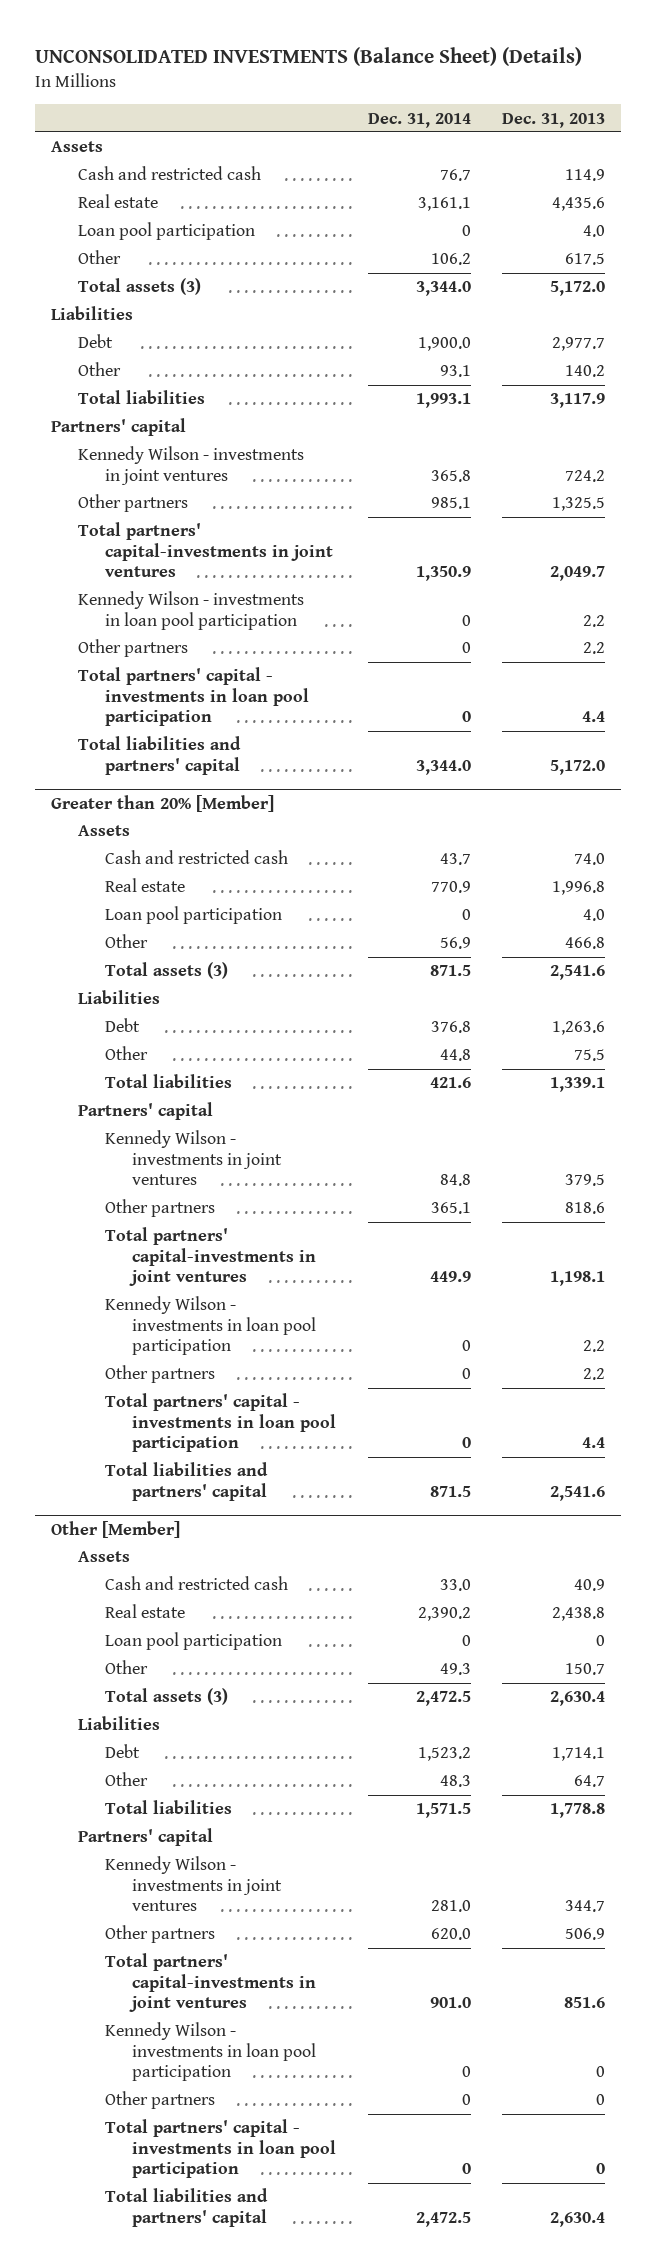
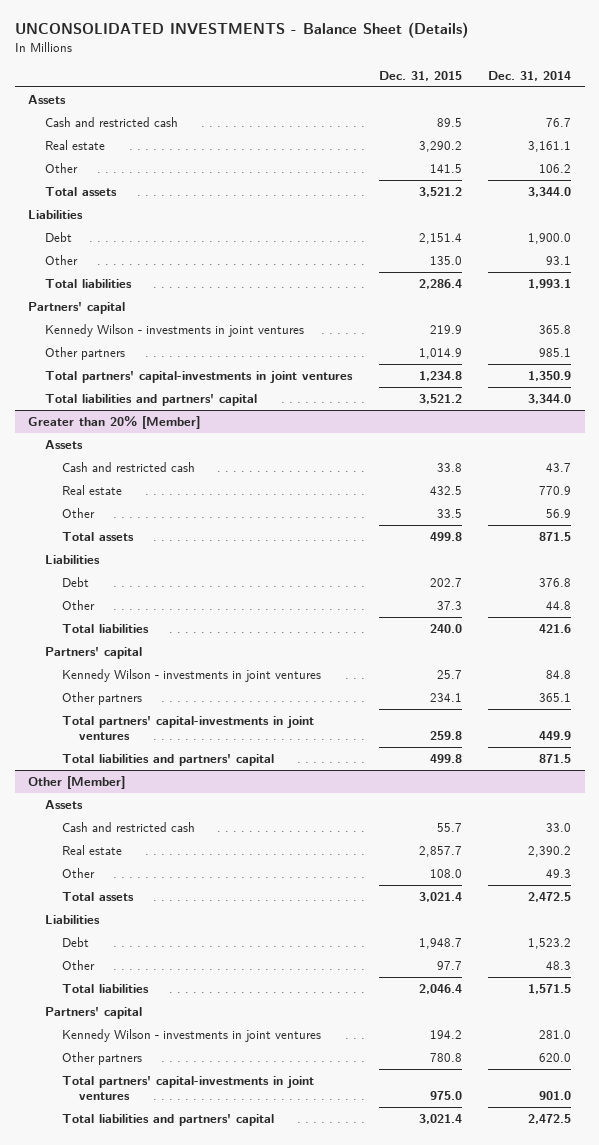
- UNCONSOLIDATED INVESTMENTS (Balance Sheet) (Details)
+ UNCONSOLIDATED INVESTMENTS - Balance Sheet (Details)
- | Dec. 31, 2014 | Dec. 31, 2013
+ | Dec. 31, 2015 | Dec. 31, 2014
- Loan pool participation | 0 | 4.0
- Total assets (3) | 3,344.0 | 5,172.0
+ Total assets | 3,521.2 | 3,344.0
- Kennedy Wilson - investments in loan pool participation | 0 | 2.2
- Other partners | 0 | 2.2
- Total partners' capital - investments in loan pool participation | 0 | 4.4
@ Greater than 20% [Member]
- Loan pool participation | 0 | 4.0
- Total assets (3) | 871.5 | 2,541.6
+ Total assets | 499.8 | 871.5
- Kennedy Wilson - investments in loan pool participation | 0 | 2.2
- Other partners | 0 | 2.2
- Total partners' capital - investments in loan pool participation | 0 | 4.4
@ Other [Member]
- Loan pool participation | 0 | 0
- Total assets (3) | 2,472.5 | 2,630.4
+ Total assets | 3,021.4 | 2,472.5
- Kennedy Wilson - investments in loan pool participation | 0 | 0
- Other partners | 0 | 0
- Total partners' capital - investments in loan pool participation | 0 | 0

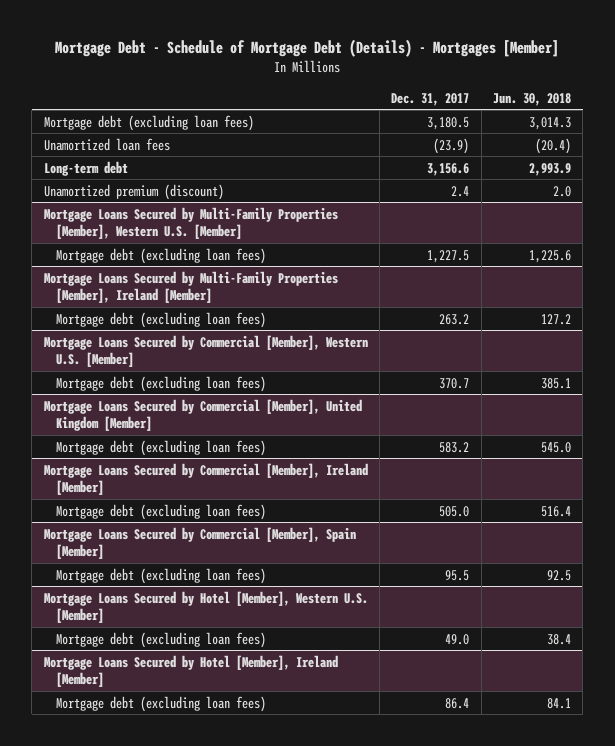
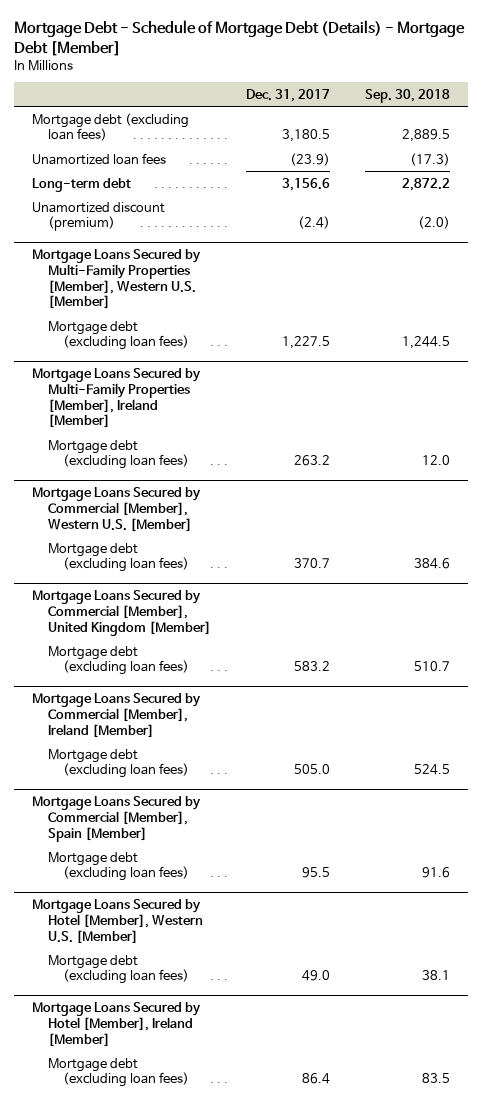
- Mortgage Debt - Schedule of Mortgage Debt (Details) - Mortgages [Member]
+ Mortgage Debt - Schedule of Mortgage Debt (Details) - Mortgage Debt [Member]
- | Dec. 31, 2017 | Jun. 30, 2018
+ | Dec. 31, 2017 | Sep. 30, 2018
- Unamortized premium (discount) | 2.4 | 2.0
+ Unamortized discount (premium) | (2.4) | (2.0)

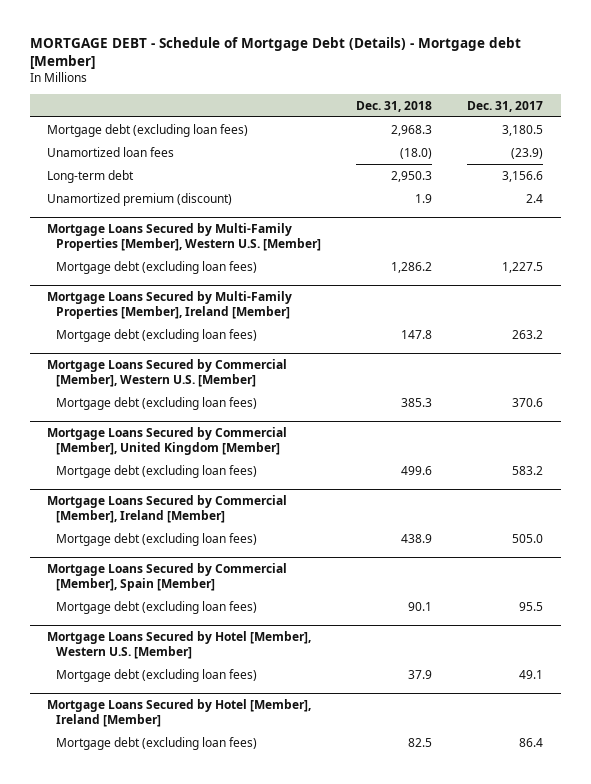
- Mortgage Debt - Schedule of Mortgage Debt (Details) - Mortgage Debt [Member]
+ MORTGAGE DEBT - Schedule of Mortgage Debt (Details) - Mortgage debt [Member]
- | Dec. 31, 2017 | Sep. 30, 2018
+ | Dec. 31, 2018 | Dec. 31, 2017
- Unamortized discount (premium) | (2.4) | (2.0)
+ Unamortized premium (discount) | 1.9 | 2.4
@ Mortgage Loans Secured by Commercial [Member], Western U.S. [Member]
- Mortgage debt (excluding loan fees) | 370.7 | 384.6
+ Mortgage debt (excluding loan fees) | 385.3 | 370.6
@ Mortgage Loans Secured by Hotel [Member], Western U.S. [Member]
- Mortgage debt (excluding loan fees) | 49.0 | 38.1
+ Mortgage debt (excluding loan fees) | 37.9 | 49.1

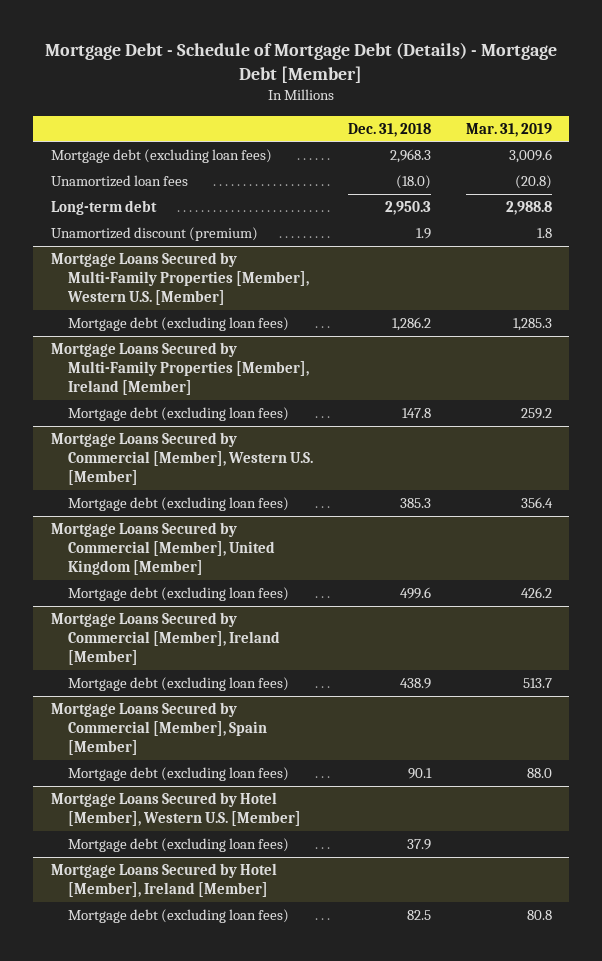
- MORTGAGE DEBT - Schedule of Mortgage Debt (Details) - Mortgage debt [Member]
+ Mortgage Debt - Schedule of Mortgage Debt (Details) - Mortgage Debt [Member]
- | Dec. 31, 2018 | Dec. 31, 2017
+ | Dec. 31, 2018 | Mar. 31, 2019
- Unamortized premium (discount) | 1.9 | 2.4
+ Unamortized discount (premium) | 1.9 | 1.8

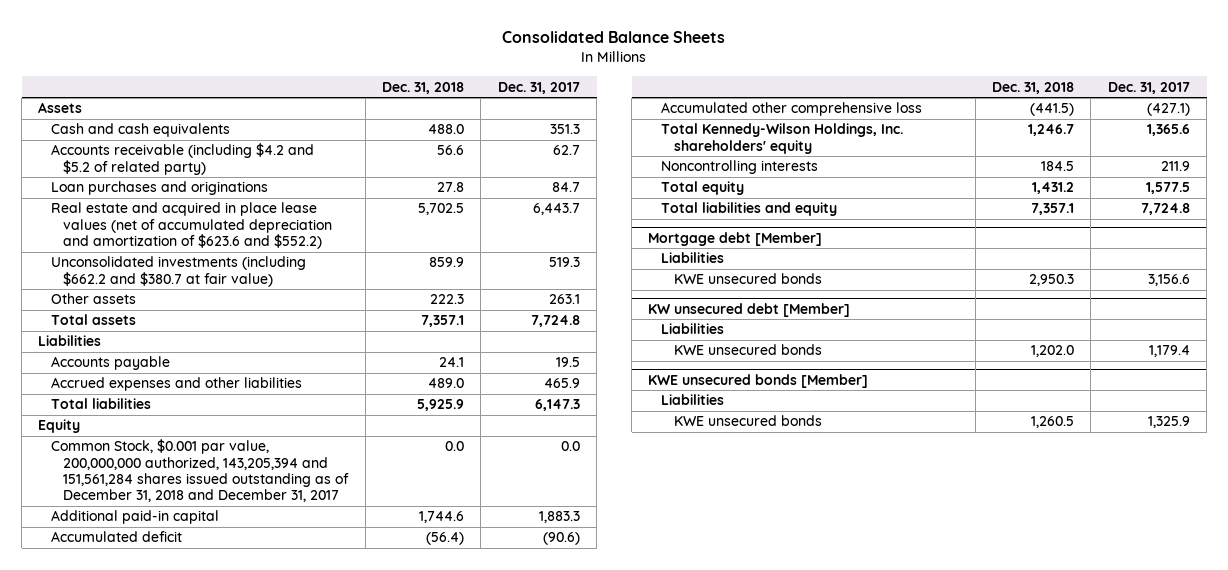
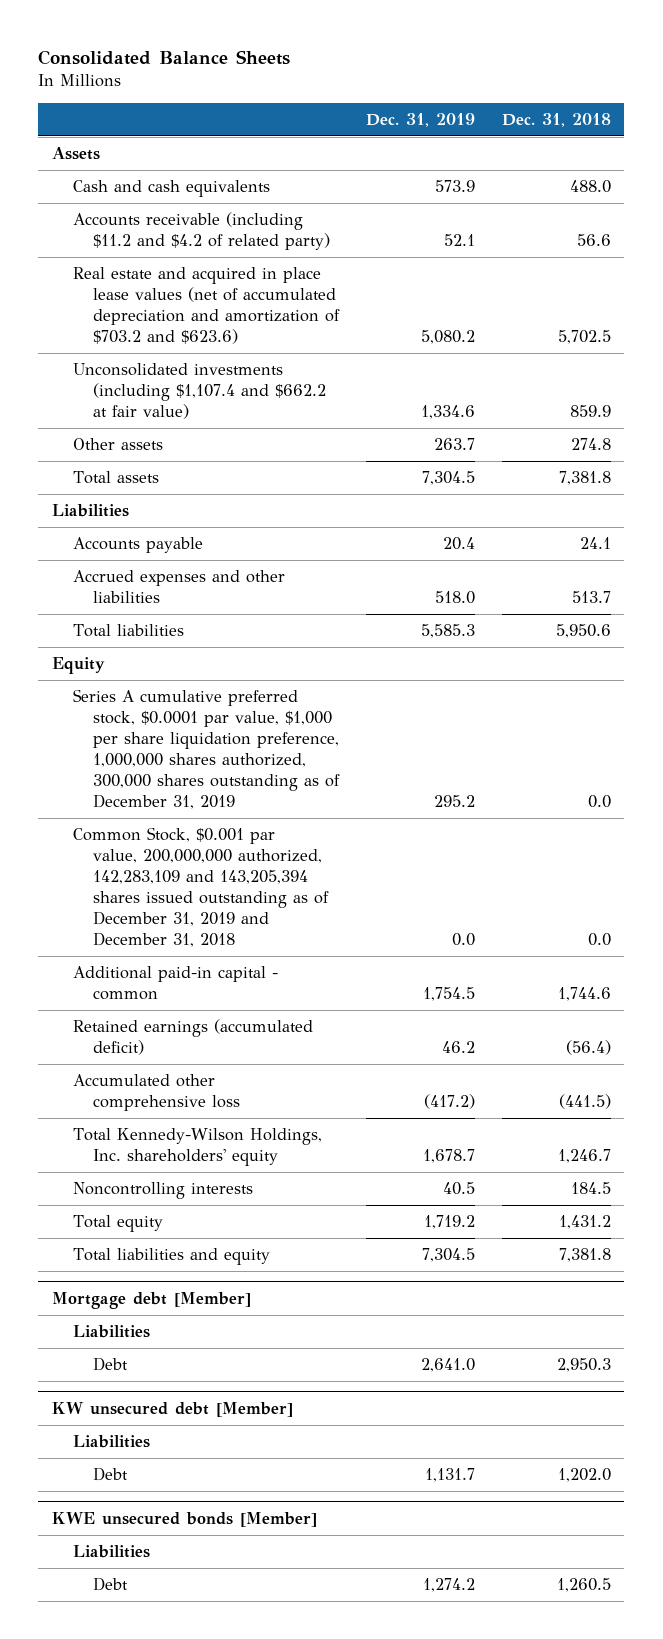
- | Dec. 31, 2018 | Dec. 31, 2017
+ | Dec. 31, 2019 | Dec. 31, 2018
- Accounts receivable (including $4.2 and $5.2 of related party) | 56.6 | 62.7
- Loan purchases and originations | 27.8 | 84.7
- Real estate and acquired in place lease values (net of accumulated depreciation and amortization of $623.6 and $552.2) | 5,702.5 | 6,443.7
- Unconsolidated investments (including $662.2 and $380.7 at fair value) | 859.9 | 519.3
- Other assets | 222.3 | 263.1
- Total assets | 7,357.1 | 7,724.8
+ Accounts receivable (including $11.2 and $4.2 of related party) | 52.1 | 56.6
+ Real estate and acquired in place lease values (net of accumulated depreciation and amortization of $703.2 and $623.6) | 5,080.2 | 5,702.5
+ Unconsolidated investments (including $1,107.4 and $662.2 at fair value) | 1,334.6 | 859.9
+ Other assets | 263.7 | 274.8
+ Total assets | 7,304.5 | 7,381.8
- Accrued expenses and other liabilities | 489.0 | 465.9
- Total liabilities | 5,925.9 | 6,147.3
+ Accrued expenses and other liabilities | 518.0 | 513.7
+ Total liabilities | 5,585.3 | 5,950.6
- Common Stock, $0.001 par value, 200,000,000 authorized, 143,205,394 and 151,561,284 shares issued outstanding as of December 31, 2018 and December 31, 2017 | 0.0 | 0.0
- Additional paid-in capital | 1,744.6 | 1,883.3
- Accumulated deficit | (56.4) | (90.6)
+ Series A cumulative preferred stock, $0.0001 par value, $1,000 per share liquidation preference, 1,000,000 shares authorized, 300,000 shares outstanding as of December 31, 2019 | 295.2 | 0.0
+ Common Stock, $0.001 par value, 200,000,000 authorized, 142,283,109 and 143,205,394 shares issued outstanding as of December 31, 2019 and December 31, 2018 | 0.0 | 0.0
+ Additional paid-in capital - common | 1,754.5 | 1,744.6
+ Retained earnings (accumulated deficit) | 46.2 | (56.4)
- Total liabilities and equity | 7,357.1 | 7,724.8
+ Total liabilities and equity | 7,304.5 | 7,381.8
@ Mortgage debt [Member]
- KWE unsecured bonds | 2,950.3 | 3,156.6
+ Debt | 2,641.0 | 2,950.3
@ KW unsecured debt [Member]
- KWE unsecured bonds | 1,202.0 | 1,179.4
+ Debt | 1,131.7 | 1,202.0
@ KWE unsecured bonds [Member]
- KWE unsecured bonds | 1,260.5 | 1,325.9
+ Debt | 1,274.2 | 1,260.5

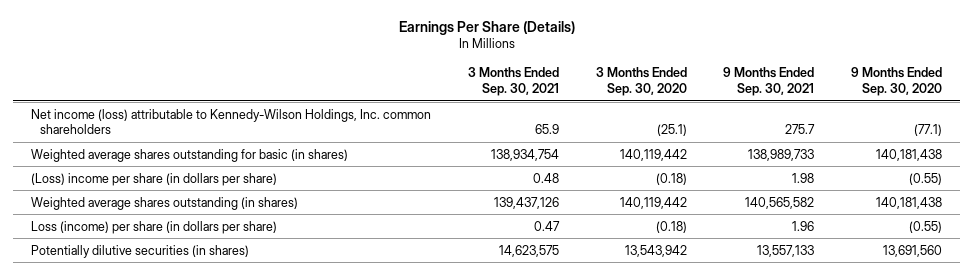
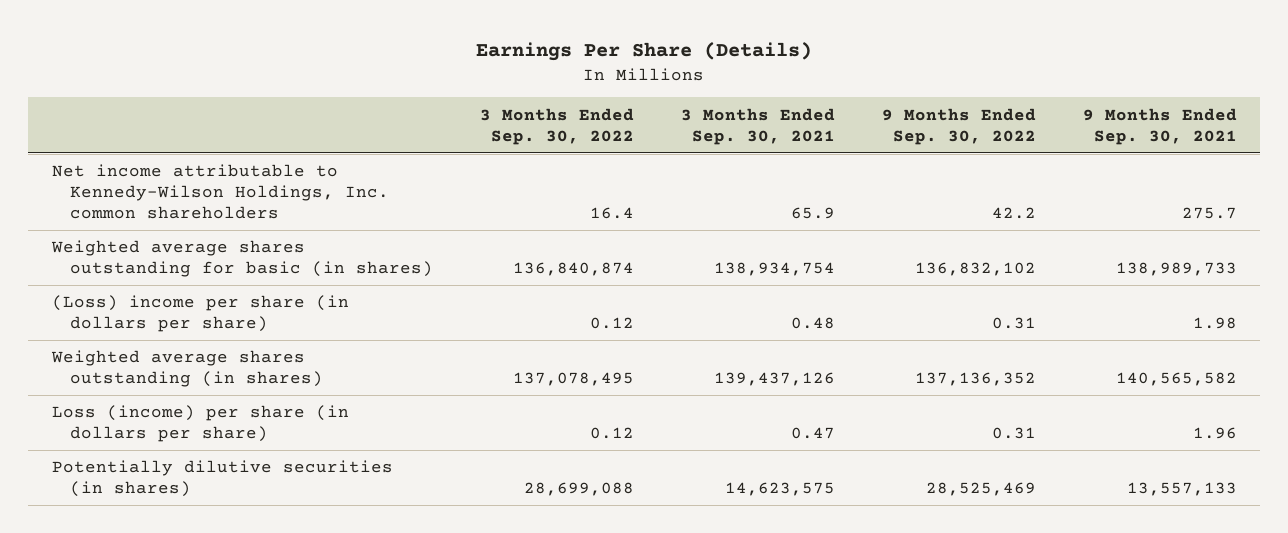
- | 3 Months Ended Sep. 30, 2021 | 3 Months Ended Sep. 30, 2020 | 9 Months Ended Sep. 30, 2021 | 9 Months Ended Sep. 30, 2020
+ | 3 Months Ended Sep. 30, 2022 | 3 Months Ended Sep. 30, 2021 | 9 Months Ended Sep. 30, 2022 | 9 Months Ended Sep. 30, 2021
- Net income (loss) attributable to Kennedy-Wilson Holdings, Inc. common shareholders | 65.9 | (25.1) | 275.7 | (77.1)
+ Net income attributable to Kennedy-Wilson Holdings, Inc. common shareholders | 16.4 | 65.9 | 42.2 | 275.7

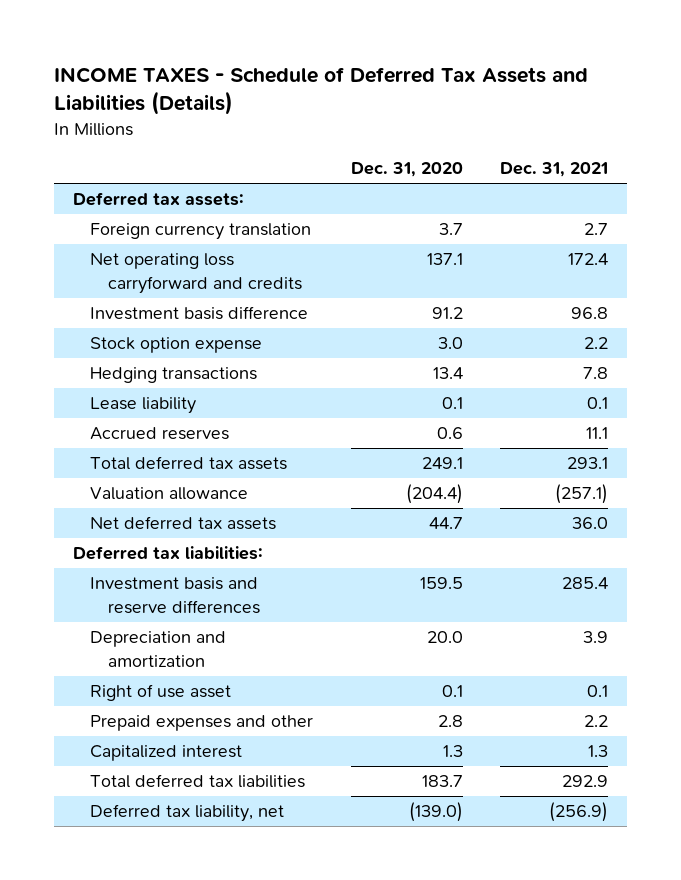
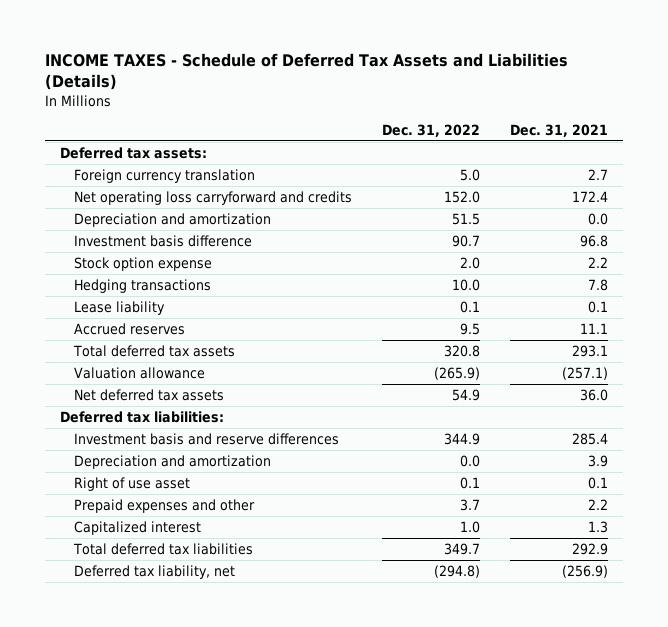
- | Dec. 31, 2020 | Dec. 31, 2021
+ | Dec. 31, 2022 | Dec. 31, 2021
+ Depreciation and amortization | 51.5 | 0.0

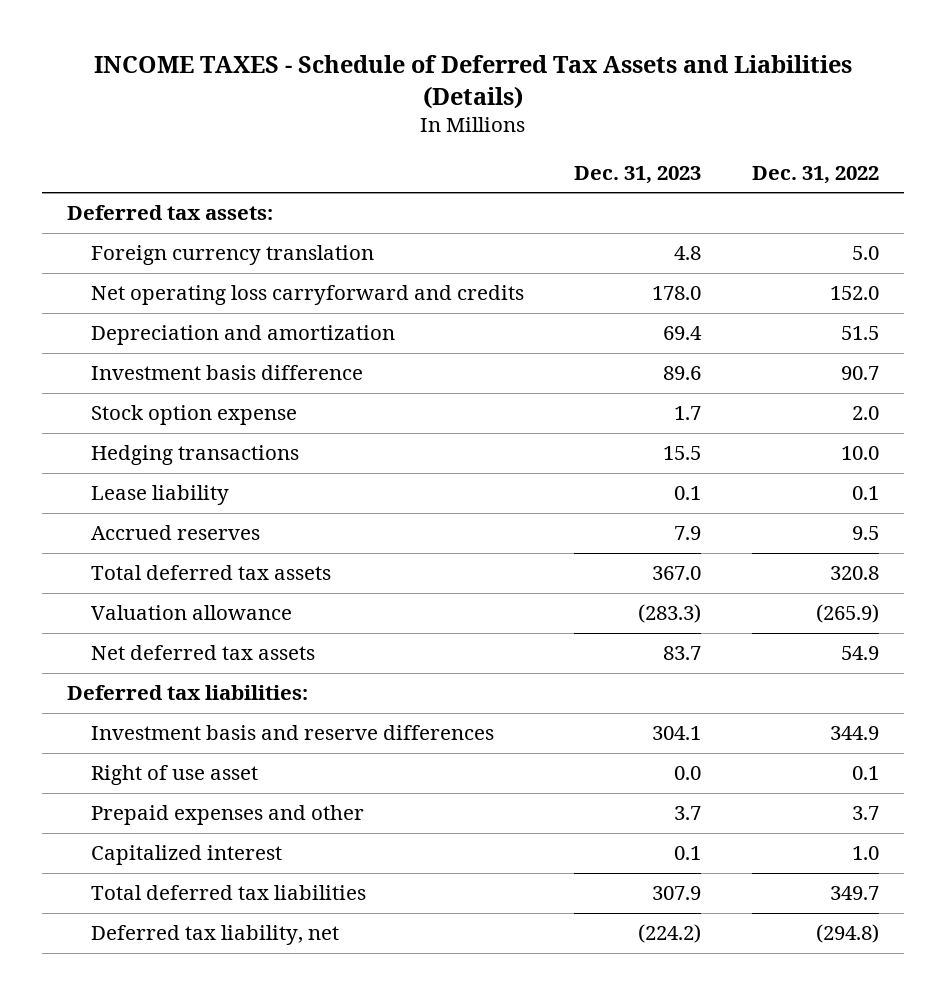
- | Dec. 31, 2022 | Dec. 31, 2021
+ | Dec. 31, 2023 | Dec. 31, 2022
- Depreciation and amortization | 0.0 | 3.9

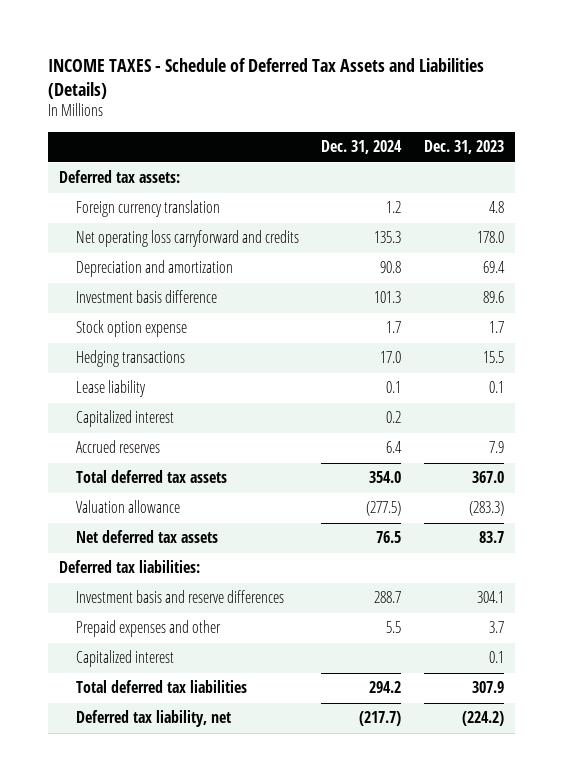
- | Dec. 31, 2023 | Dec. 31, 2022
+ | Dec. 31, 2024 | Dec. 31, 2023
+ Capitalized interest | 0.2 |
- Right of use asset | 0.0 | 0.1

